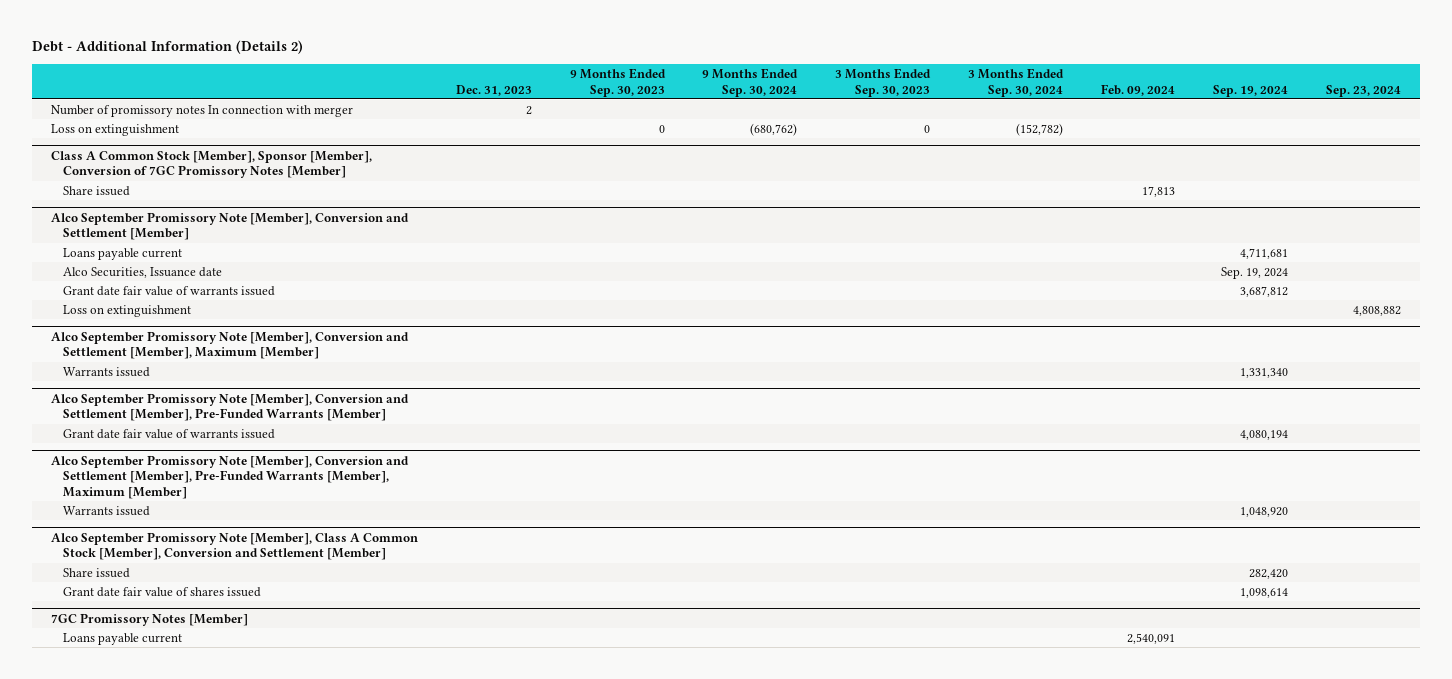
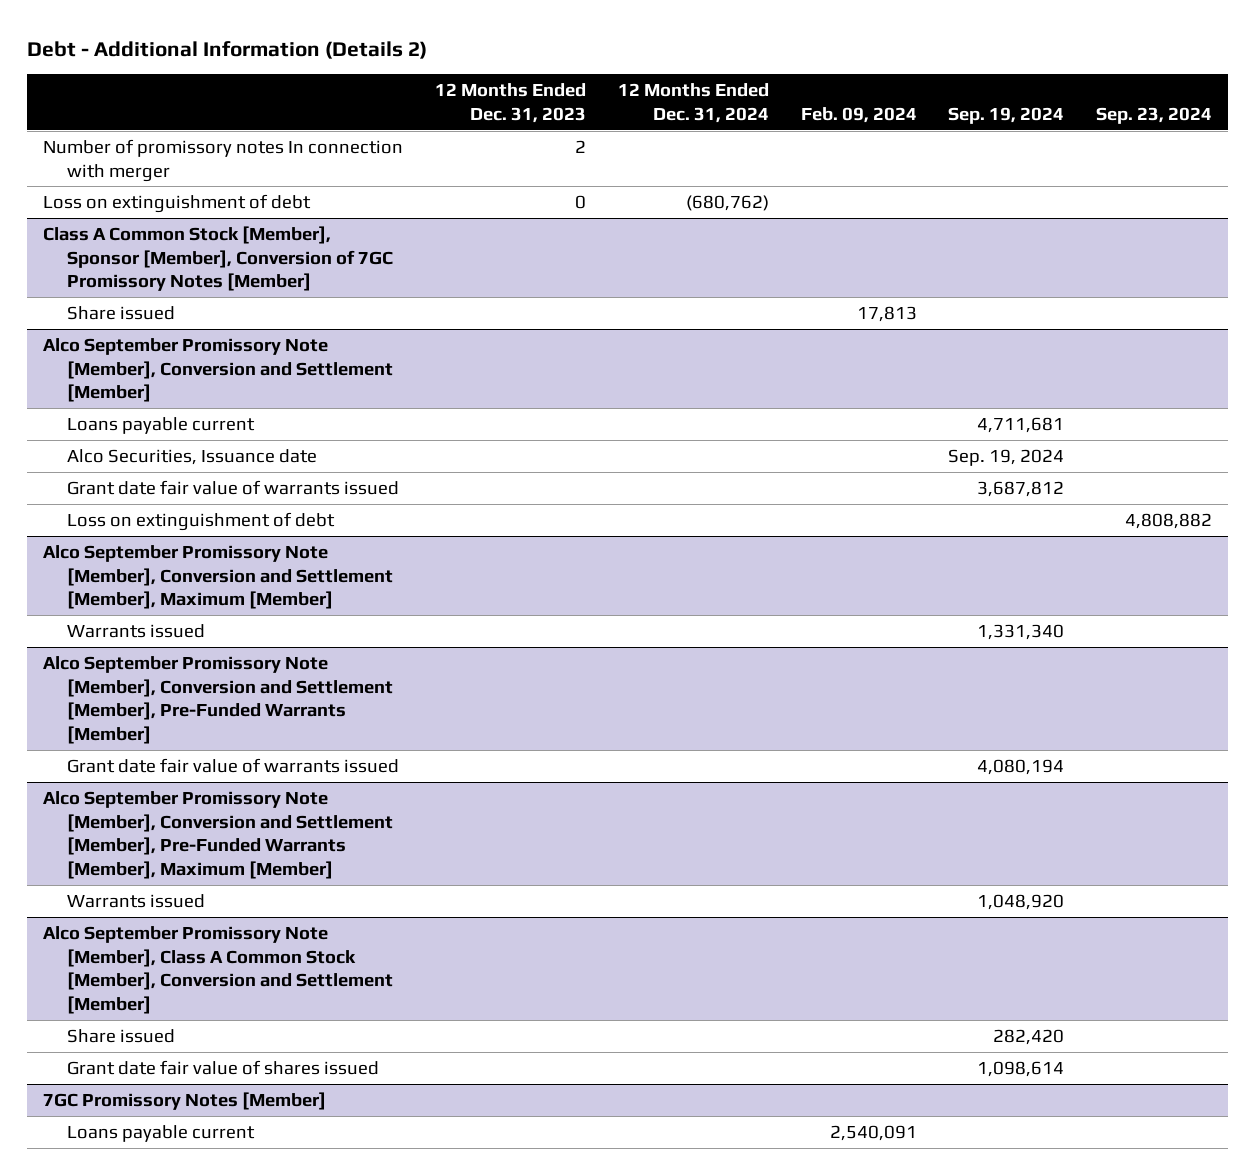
- | Dec. 31, 2023 | 9 Months Ended Sep. 30, 2023 | 9 Months Ended Sep. 30, 2024 | 3 Months Ended Sep. 30, 2023 | 3 Months Ended Sep. 30, 2024 | Feb. 09, 2024 | Sep. 19, 2024 | Sep. 23, 2024
+ | 12 Months Ended Dec. 31, 2023 | 12 Months Ended Dec. 31, 2024 | Feb. 09, 2024 | Sep. 19, 2024 | Sep. 23, 2024
- Loss on extinguishment | | 0 | (680,762) | 0 | (152,782) | | |
+ Loss on extinguishment of debt | 0 | (680,762) | | |
@ Alco September Promissory Note [Member], Conversion and Settlement [Member]
- Loss on extinguishment | | | | | | | | 4,808,882
+ Loss on extinguishment of debt | | | | | 4,808,882

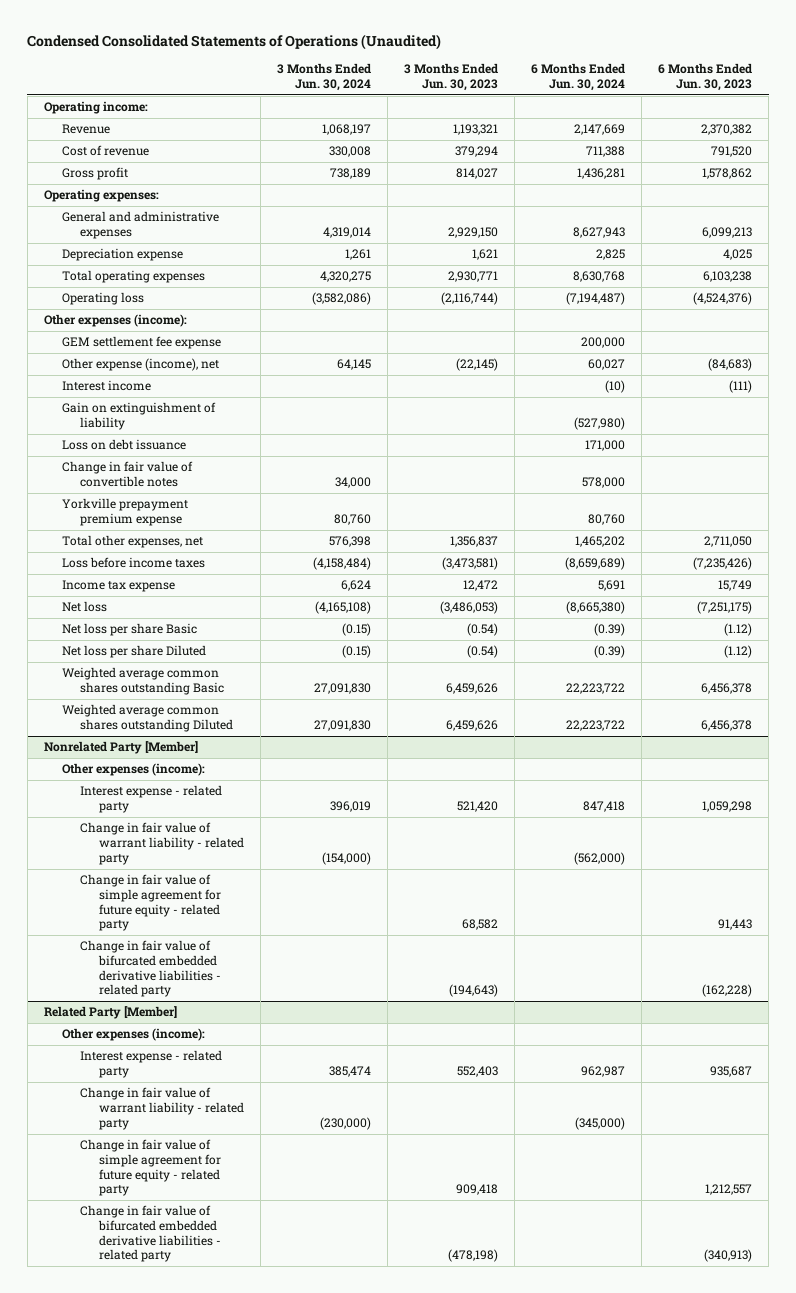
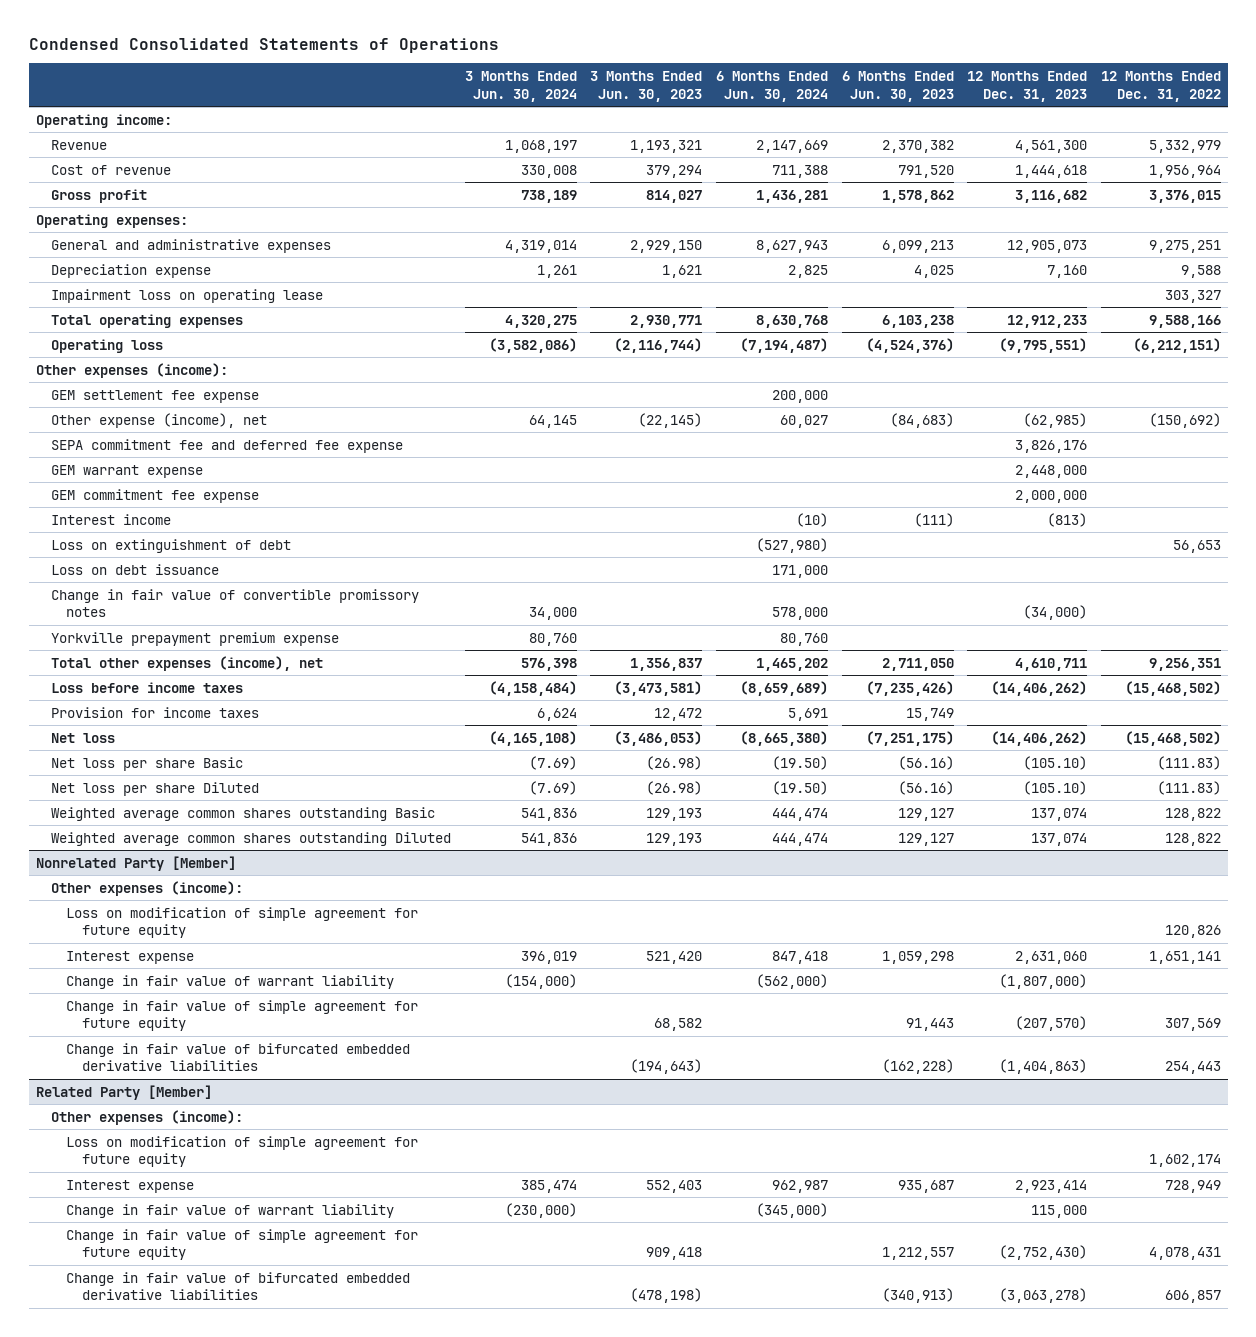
- Condensed Consolidated Statements of Operations (Unaudited)
+ Condensed Consolidated Statements of Operations
- | 3 Months Ended Jun. 30, 2024 | 3 Months Ended Jun. 30, 2023 | 6 Months Ended Jun. 30, 2024 | 6 Months Ended Jun. 30, 2023
+ | 3 Months Ended Jun. 30, 2024 | 3 Months Ended Jun. 30, 2023 | 6 Months Ended Jun. 30, 2024 | 6 Months Ended Jun. 30, 2023 | 12 Months Ended Dec. 31, 2023 | 12 Months Ended Dec. 31, 2022
+ Impairment loss on operating lease | | | | | | 303,327
+ SEPA commitment fee and deferred fee expense | | | | | 3,826,176 |
+ GEM warrant expense | | | | | 2,448,000 |
+ GEM commitment fee expense | | | | | 2,000,000 |
- Gain on extinguishment of liability | | | (527,980) |
+ Loss on extinguishment of debt | | | (527,980) | | | 56,653
- Change in fair value of convertible notes | 34,000 | | 578,000 |
+ Change in fair value of convertible promissory notes | 34,000 | | 578,000 | | (34,000) |
- Total other expenses, net | 576,398 | 1,356,837 | 1,465,202 | 2,711,050
+ Total other expenses (income), net | 576,398 | 1,356,837 | 1,465,202 | 2,711,050 | 4,610,711 | 9,256,351
- Income tax expense | 6,624 | 12,472 | 5,691 | 15,749
+ Provision for income taxes | 6,624 | 12,472 | 5,691 | 15,749 | |
- Net loss per share Basic | (0.15) | (0.54) | (0.39) | (1.12)
- Net loss per share Diluted | (0.15) | (0.54) | (0.39) | (1.12)
- Weighted average common shares outstanding Basic | 27,091,830 | 6,459,626 | 22,223,722 | 6,456,378
- Weighted average common shares outstanding Diluted | 27,091,830 | 6,459,626 | 22,223,722 | 6,456,378
+ Net loss per share Basic | (7.69) | (26.98) | (19.50) | (56.16) | (105.10) | (111.83)
+ Net loss per share Diluted | (7.69) | (26.98) | (19.50) | (56.16) | (105.10) | (111.83)
+ Weighted average common shares outstanding Basic | 541,836 | 129,193 | 444,474 | 129,127 | 137,074 | 128,822
+ Weighted average common shares outstanding Diluted | 541,836 | 129,193 | 444,474 | 129,127 | 137,074 | 128,822
@ Nonrelated Party [Member]
- Interest expense - related party | 396,019 | 521,420 | 847,418 | 1,059,298
- Change in fair value of warrant liability - related party | (154,000) | | (562,000) |
- Change in fair value of simple agreement for future equity - related party | | 68,582 | | 91,443
- Change in fair value of bifurcated embedded derivative liabilities - related party | | (194,643) | | (162,228)
+ Loss on modification of simple agreement for future equity | | | | | | 120,826
+ Interest expense | 396,019 | 521,420 | 847,418 | 1,059,298 | 2,631,060 | 1,651,141
+ Change in fair value of warrant liability | (154,000) | | (562,000) | | (1,807,000) |
+ Change in fair value of simple agreement for future equity | | 68,582 | | 91,443 | (207,570) | 307,569
+ Change in fair value of bifurcated embedded derivative liabilities | | (194,643) | | (162,228) | (1,404,863) | 254,443
@ Related Party [Member]
- Interest expense - related party | 385,474 | 552,403 | 962,987 | 935,687
- Change in fair value of warrant liability - related party | (230,000) | | (345,000) |
- Change in fair value of simple agreement for future equity - related party | | 909,418 | | 1,212,557
- Change in fair value of bifurcated embedded derivative liabilities - related party | | (478,198) | | (340,913)
+ Loss on modification of simple agreement for future equity | | | | | | 1,602,174
+ Interest expense | 385,474 | 552,403 | 962,987 | 935,687 | 2,923,414 | 728,949
+ Change in fair value of warrant liability | (230,000) | | (345,000) | | 115,000 |
+ Change in fair value of simple agreement for future equity | | 909,418 | | 1,212,557 | (2,752,430) | 4,078,431
+ Change in fair value of bifurcated embedded derivative liabilities | | (478,198) | | (340,913) | (3,063,278) | 606,857

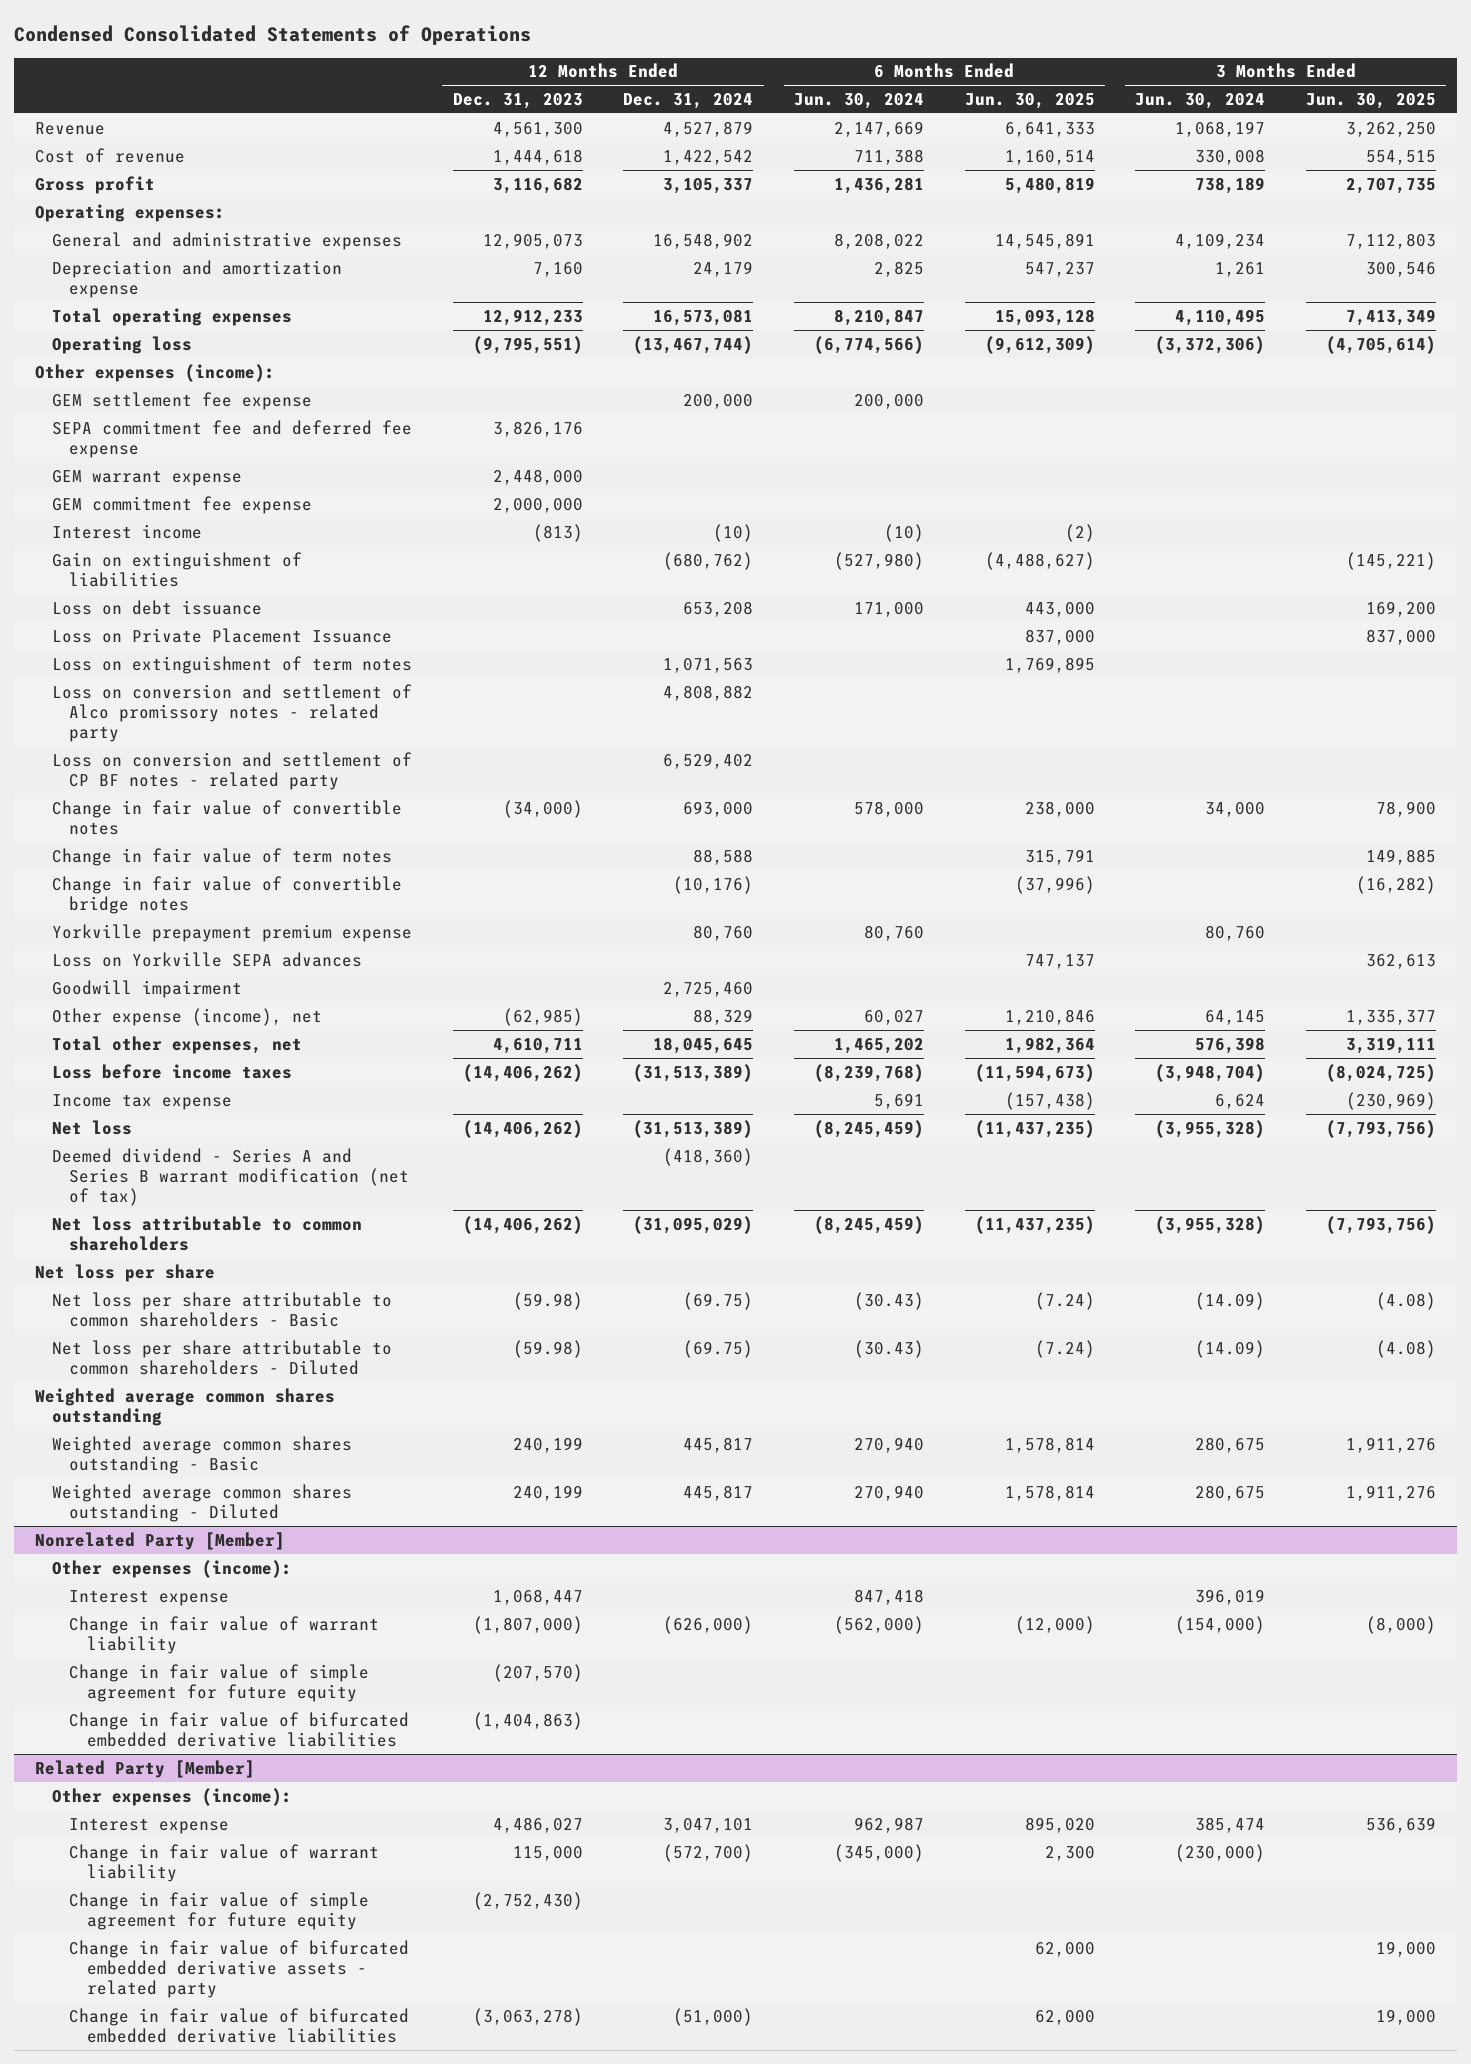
- | 3 Months Ended Jun. 30, 2024 | 3 Months Ended Jun. 30, 2023 | 6 Months Ended Jun. 30, 2024 | 6 Months Ended Jun. 30, 2023 | 12 Months Ended Dec. 31, 2023 | 12 Months Ended Dec. 31, 2022
+ | 12 Months Ended Dec. 31, 2023 | 12 Months Ended Dec. 31, 2024 | 6 Months Ended Jun. 30, 2024 | 6 Months Ended Jun. 30, 2025 | 3 Months Ended Jun. 30, 2024 | 3 Months Ended Jun. 30, 2025
- Operating income:
- General and administrative expenses | 4,319,014 | 2,929,150 | 8,627,943 | 6,099,213 | 12,905,073 | 9,275,251
- Depreciation expense | 1,261 | 1,621 | 2,825 | 4,025 | 7,160 | 9,588
- Impairment loss on operating lease | | | | | | 303,327
- Total operating expenses | 4,320,275 | 2,930,771 | 8,630,768 | 6,103,238 | 12,912,233 | 9,588,166
- Operating loss | (3,582,086) | (2,116,744) | (7,194,487) | (4,524,376) | (9,795,551) | (6,212,151)
+ General and administrative expenses | 12,905,073 | 16,548,902 | 8,208,022 | 14,545,891 | 4,109,234 | 7,112,803
+ Depreciation and amortization expense | 7,160 | 24,179 | 2,825 | 547,237 | 1,261 | 300,546
+ Total operating expenses | 12,912,233 | 16,573,081 | 8,210,847 | 15,093,128 | 4,110,495 | 7,413,349
+ Operating loss | (9,795,551) | (13,467,744) | (6,774,566) | (9,612,309) | (3,372,306) | (4,705,614)
- Loss on extinguishment of debt | | | (527,980) | | | 56,653
+ Gain on extinguishment of liabilities | | (680,762) | (527,980) | (4,488,627) | | (145,221)
- Change in fair value of convertible promissory notes | 34,000 | | 578,000 | | (34,000) |
+ Loss on Private Placement Issuance | | | | 837,000 | | 837,000
+ Loss on extinguishment of term notes | | 1,071,563 | | 1,769,895 | |
+ Loss on conversion and settlement of Alco promissory notes - related party | | 4,808,882 | | | |
+ Loss on conversion and settlement of CP BF notes - related party | | 6,529,402 | | | |
+ Change in fair value of convertible notes | (34,000) | 693,000 | 578,000 | 238,000 | 34,000 | 78,900
+ Change in fair value of term notes | | 88,588 | | 315,791 | | 149,885
+ Change in fair value of convertible bridge notes | | (10,176) | | (37,996) | | (16,282)
- Total other expenses (income), net | 576,398 | 1,356,837 | 1,465,202 | 2,711,050 | 4,610,711 | 9,256,351
- Loss before income taxes | (4,158,484) | (3,473,581) | (8,659,689) | (7,235,426) | (14,406,262) | (15,468,502)
- Provision for income taxes | 6,624 | 12,472 | 5,691 | 15,749 | |
- Net loss | (4,165,108) | (3,486,053) | (8,665,380) | (7,251,175) | (14,406,262) | (15,468,502)
- Net loss per share Basic | (7.69) | (26.98) | (19.50) | (56.16) | (105.10) | (111.83)
- Net loss per share Diluted | (7.69) | (26.98) | (19.50) | (56.16) | (105.10) | (111.83)
- Weighted average common shares outstanding Basic | 541,836 | 129,193 | 444,474 | 129,127 | 137,074 | 128,822
- Weighted average common shares outstanding Diluted | 541,836 | 129,193 | 444,474 | 129,127 | 137,074 | 128,822
+ Loss on Yorkville SEPA advances | | | | 747,137 | | 362,613
+ Goodwill impairment | | 2,725,460 | | | |
moved down: Other expense (income), net | (62,985) | 88,329 | 60,027 | 1,210,846 | 64,145 | 1,335,377
+ Total other expenses, net | 4,610,711 | 18,045,645 | 1,465,202 | 1,982,364 | 576,398 | 3,319,111
+ Loss before income taxes | (14,406,262) | (31,513,389) | (8,239,768) | (11,594,673) | (3,948,704) | (8,024,725)
+ Income tax expense | | | 5,691 | (157,438) | 6,624 | (230,969)
+ Net loss | (14,406,262) | (31,513,389) | (8,245,459) | (11,437,235) | (3,955,328) | (7,793,756)
+ Deemed dividend - Series A and Series B warrant modification (net of tax) | | (418,360) | | | |
+ Net loss attributable to common shareholders | (14,406,262) | (31,095,029) | (8,245,459) | (11,437,235) | (3,955,328) | (7,793,756)
+ Net loss per share
+ Net loss per share attributable to common shareholders - Basic | (59.98) | (69.75) | (30.43) | (7.24) | (14.09) | (4.08)
+ Net loss per share attributable to common shareholders - Diluted | (59.98) | (69.75) | (30.43) | (7.24) | (14.09) | (4.08)
+ Weighted average common shares outstanding
+ Weighted average common shares outstanding - Basic | 240,199 | 445,817 | 270,940 | 1,578,814 | 280,675 | 1,911,276
+ Weighted average common shares outstanding - Diluted | 240,199 | 445,817 | 270,940 | 1,578,814 | 280,675 | 1,911,276
@ Nonrelated Party [Member]
- Loss on modification of simple agreement for future equity | | | | | | 120,826
- Interest expense | 396,019 | 521,420 | 847,418 | 1,059,298 | 2,631,060 | 1,651,141
+ Interest expense | 1,068,447 | | 847,418 | | 396,019 |
@ Related Party [Member]
- Loss on modification of simple agreement for future equity | | | | | | 1,602,174
- Interest expense | 385,474 | 552,403 | 962,987 | 935,687 | 2,923,414 | 728,949
+ Interest expense | 4,486,027 | 3,047,101 | 962,987 | 895,020 | 385,474 | 536,639
+ Change in fair value of bifurcated embedded derivative assets - related party | | | | 62,000 | | 19,000

